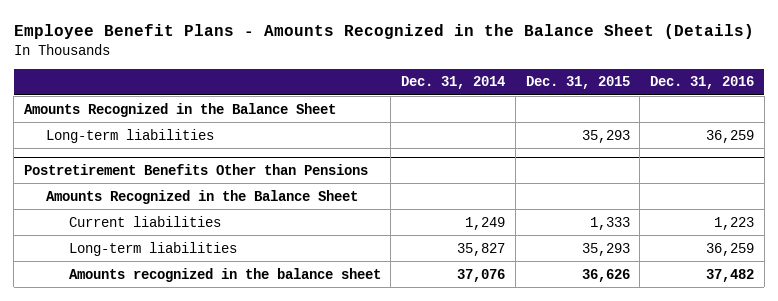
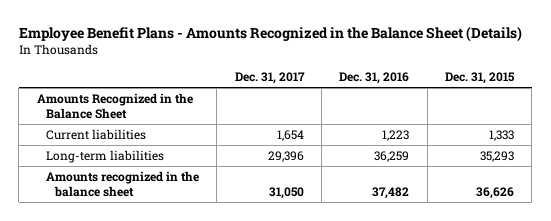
- | Dec. 31, 2014 | Dec. 31, 2015 | Dec. 31, 2016
+ | Dec. 31, 2017 | Dec. 31, 2016 | Dec. 31, 2015
- Long-term liabilities | | 35,293 | 36,259
- Postretirement Benefits Other than Pensions
- Amounts Recognized in the Balance Sheet

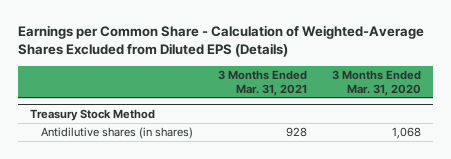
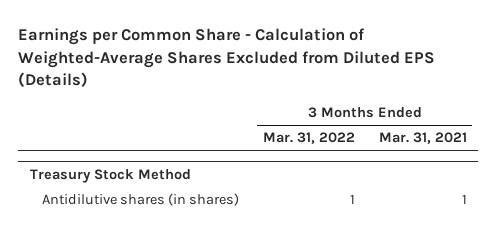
- | 3 Months Ended Mar. 31, 2021 | 3 Months Ended Mar. 31, 2020
+ | 3 Months Ended Mar. 31, 2022 | 3 Months Ended Mar. 31, 2021
@ Treasury Stock Method
- Antidilutive shares (in shares) | 928 | 1,068
+ Antidilutive shares (in shares) | 1 | 1

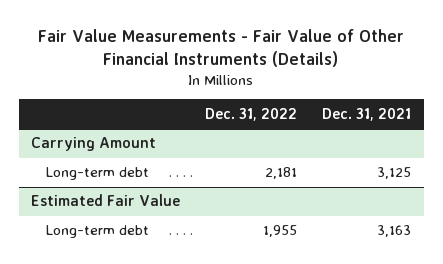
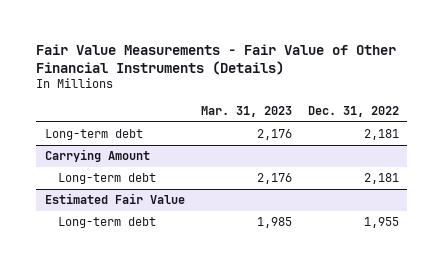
- | Dec. 31, 2022 | Dec. 31, 2021
+ | Mar. 31, 2023 | Dec. 31, 2022
+ Long-term debt | 2,176 | 2,181

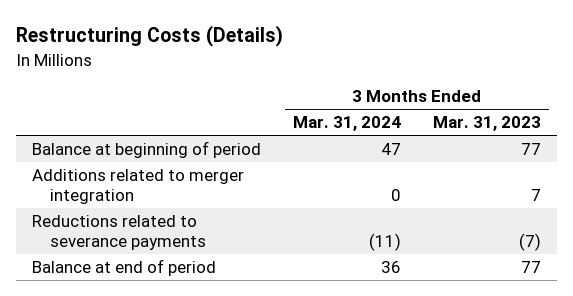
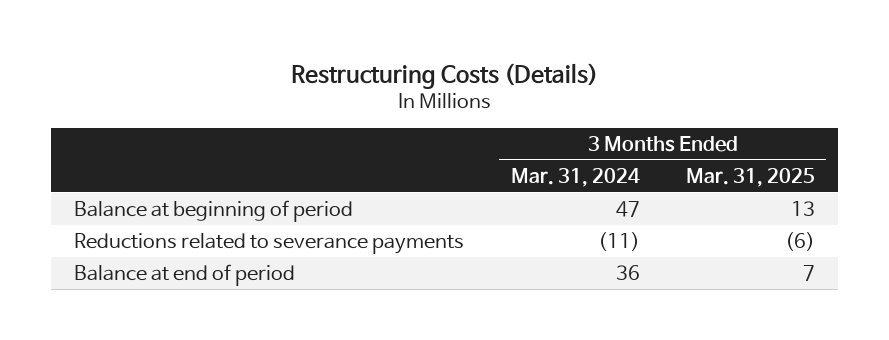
- | 3 Months Ended Mar. 31, 2024 | 3 Months Ended Mar. 31, 2023
+ | 3 Months Ended Mar. 31, 2024 | 3 Months Ended Mar. 31, 2025
- Additions related to merger integration | 0 | 7

